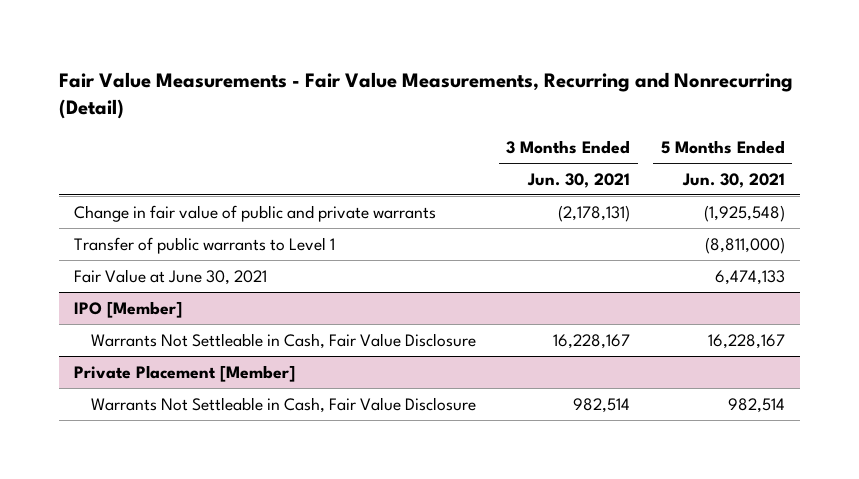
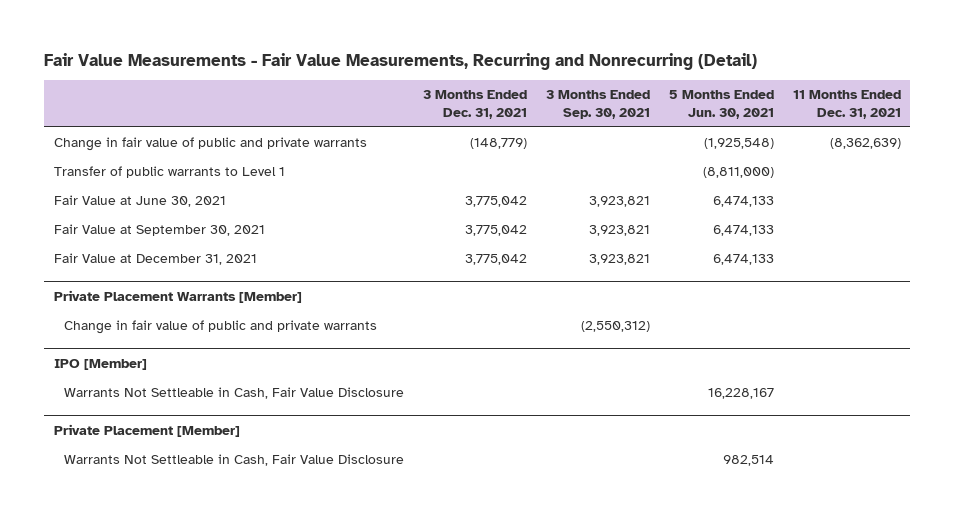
- | 3 Months Ended Jun. 30, 2021 | 5 Months Ended Jun. 30, 2021
+ | 3 Months Ended Dec. 31, 2021 | 3 Months Ended Sep. 30, 2021 | 5 Months Ended Jun. 30, 2021 | 11 Months Ended Dec. 31, 2021
+ Fair Value at September 30, 2021 | 3,775,042 | 3,923,821 | 6,474,133 |
+ Fair Value at December 31, 2021 | 3,775,042 | 3,923,821 | 6,474,133 |
+ Private Placement Warrants [Member]
+ Change in fair value of public and private warrants | | (2,550,312) | |

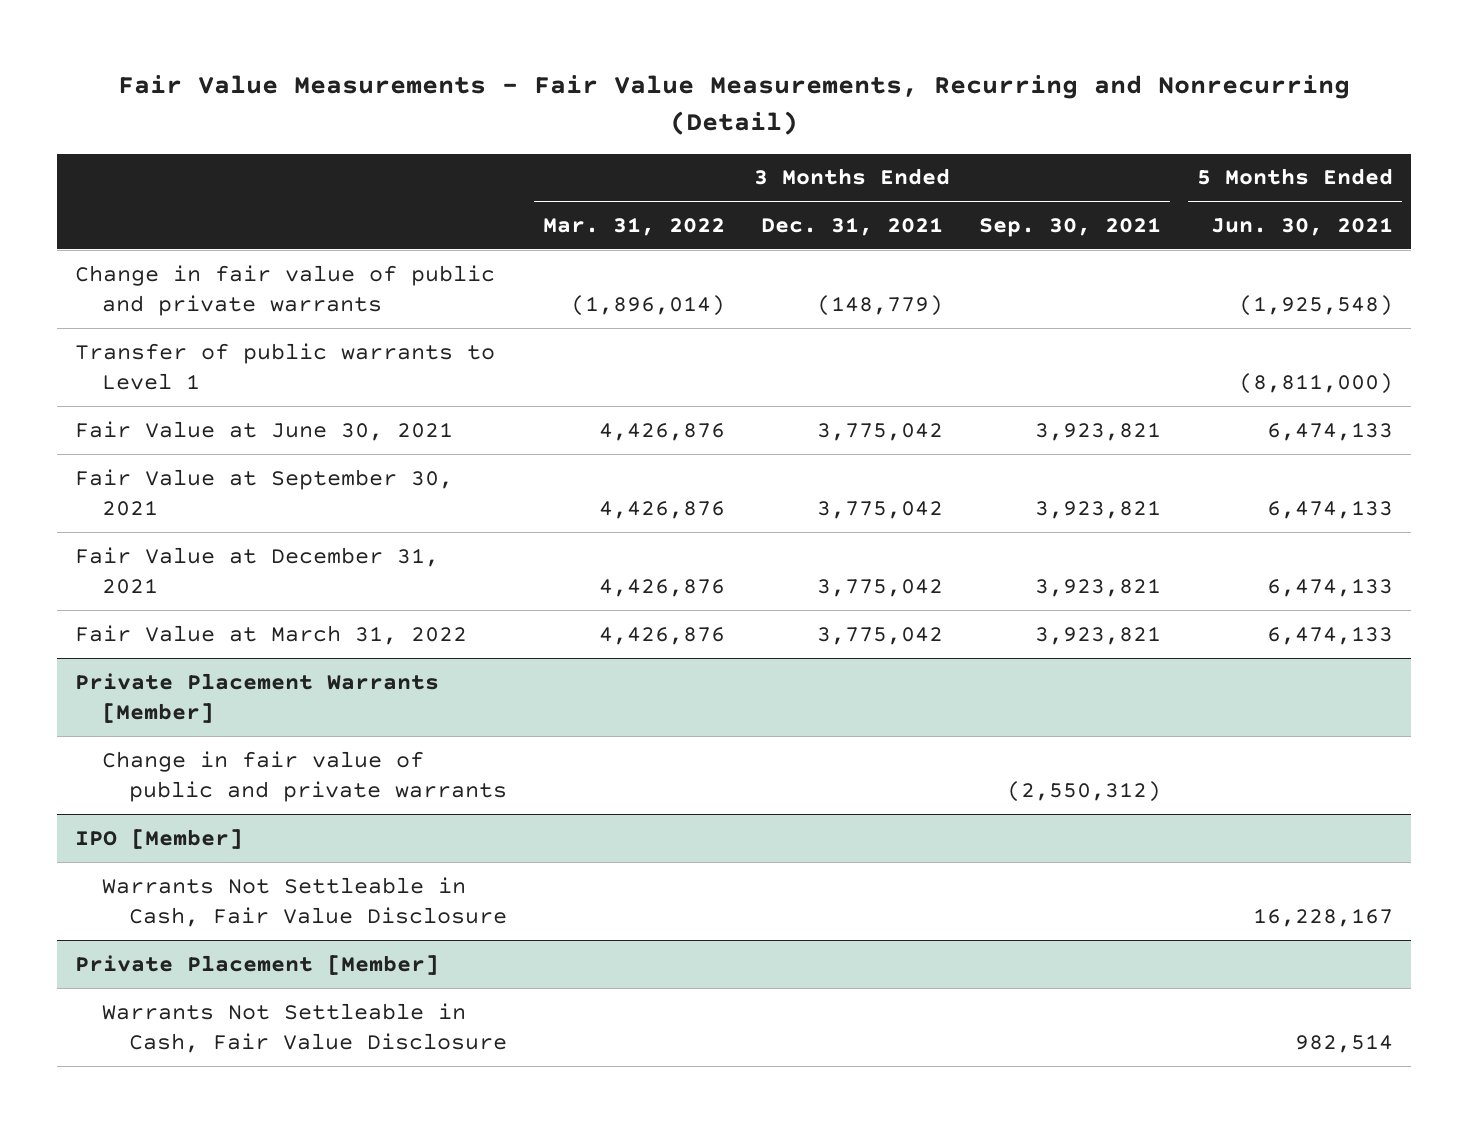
- | 3 Months Ended Dec. 31, 2021 | 3 Months Ended Sep. 30, 2021 | 5 Months Ended Jun. 30, 2021 | 11 Months Ended Dec. 31, 2021
+ | 3 Months Ended Mar. 31, 2022 | 3 Months Ended Dec. 31, 2021 | 3 Months Ended Sep. 30, 2021 | 5 Months Ended Jun. 30, 2021
+ Fair Value at March 31, 2022 | 4,426,876 | 3,775,042 | 3,923,821 | 6,474,133

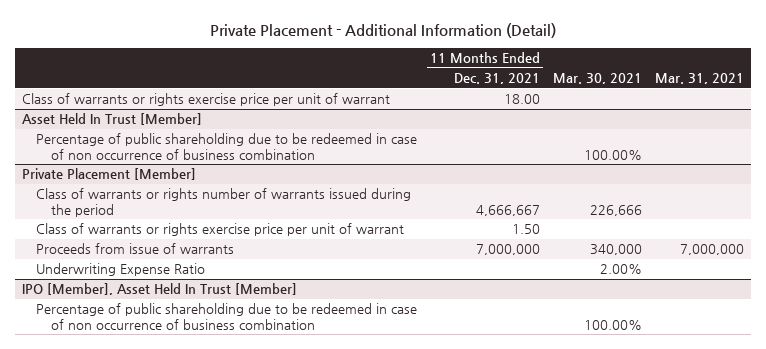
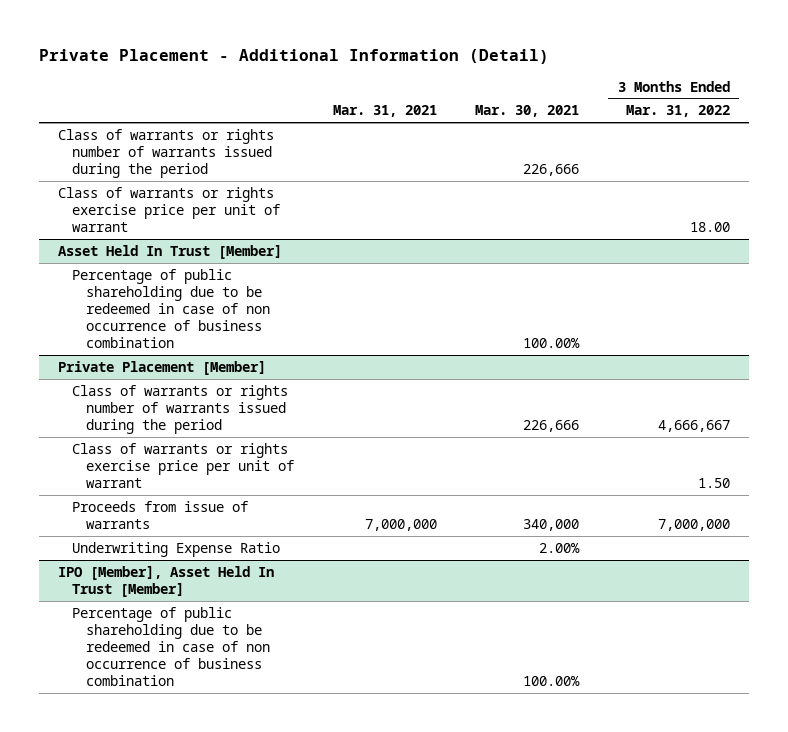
- | 11 Months Ended Dec. 31, 2021 | Mar. 30, 2021 | Mar. 31, 2021
+ | Mar. 31, 2021 | Mar. 30, 2021 | 3 Months Ended Mar. 31, 2022
+ Class of warrants or rights number of warrants issued during the period | | 226,666 |

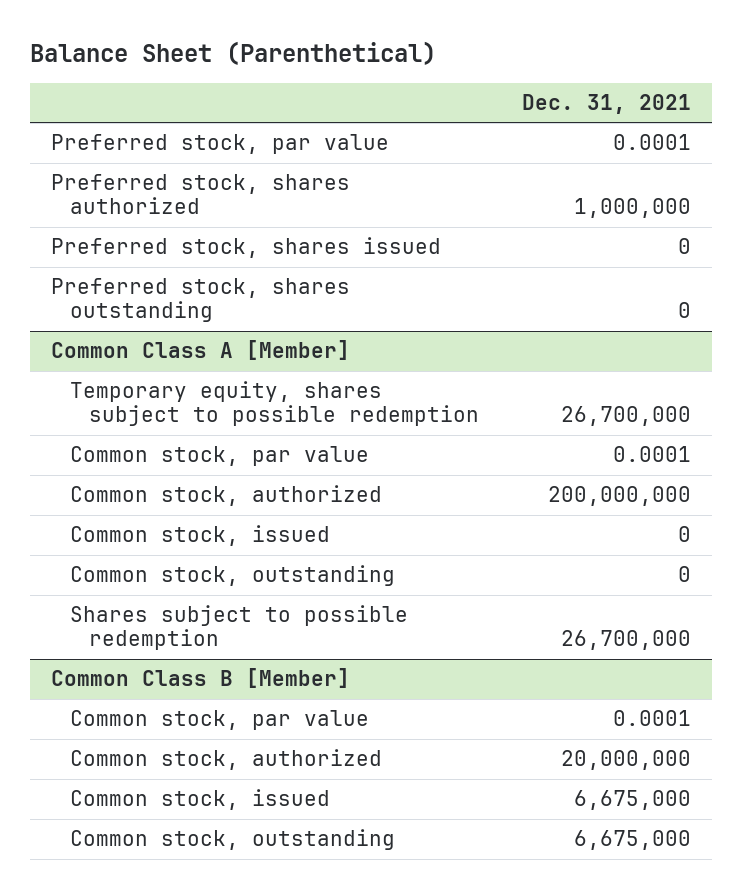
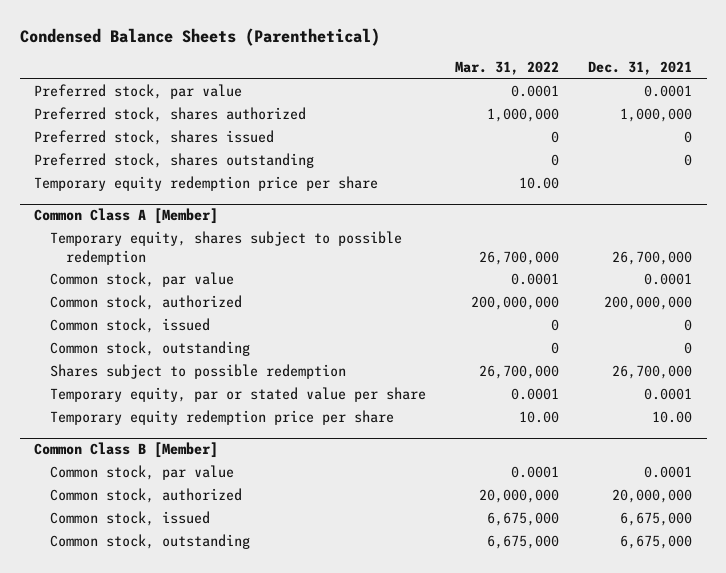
- Balance Sheet (Parenthetical)
+ Condensed Balance Sheets (Parenthetical)
- | Dec. 31, 2021
+ | Mar. 31, 2022 | Dec. 31, 2021
+ Temporary equity redemption price per share | 10.00 |
@ Common Class A [Member]
+ Temporary equity, par or stated value per share | 0.0001 | 0.0001
+ Temporary equity redemption price per share | 10.00 | 10.00

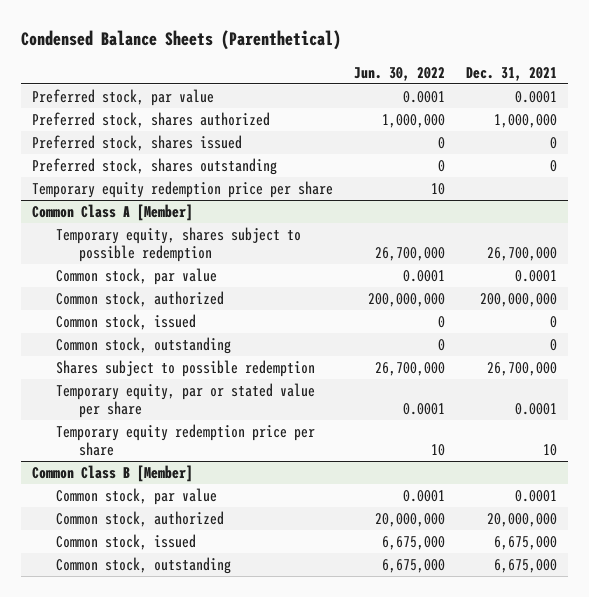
- | Mar. 31, 2022 | Dec. 31, 2021
+ | Jun. 30, 2022 | Dec. 31, 2021
@ Common Class A [Member]
- Temporary equity redemption price per share | 10.00 | 10.00
+ Temporary equity redemption price per share | 10 | 10

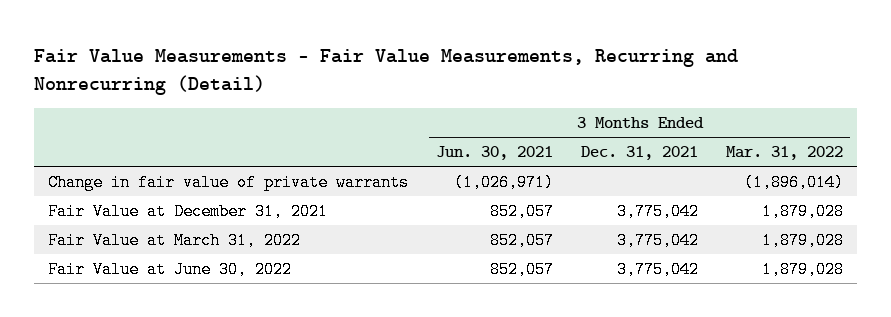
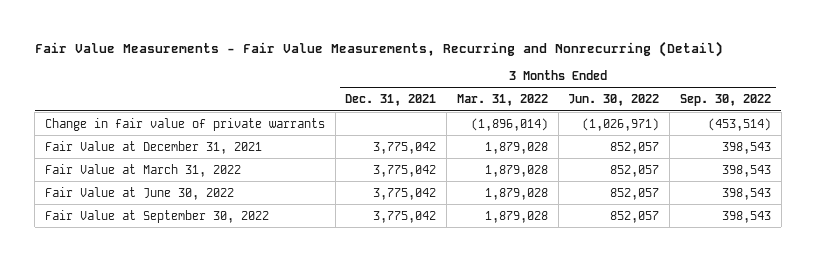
- | 3 Months Ended Jun. 30, 2021 | 3 Months Ended Dec. 31, 2021 | 3 Months Ended Mar. 31, 2022
+ | 3 Months Ended Dec. 31, 2021 | 3 Months Ended Mar. 31, 2022 | 3 Months Ended Jun. 30, 2022 | 3 Months Ended Sep. 30, 2022
+ Fair Value at September 30, 2022 | 3,775,042 | 1,879,028 | 852,057 | 398,543

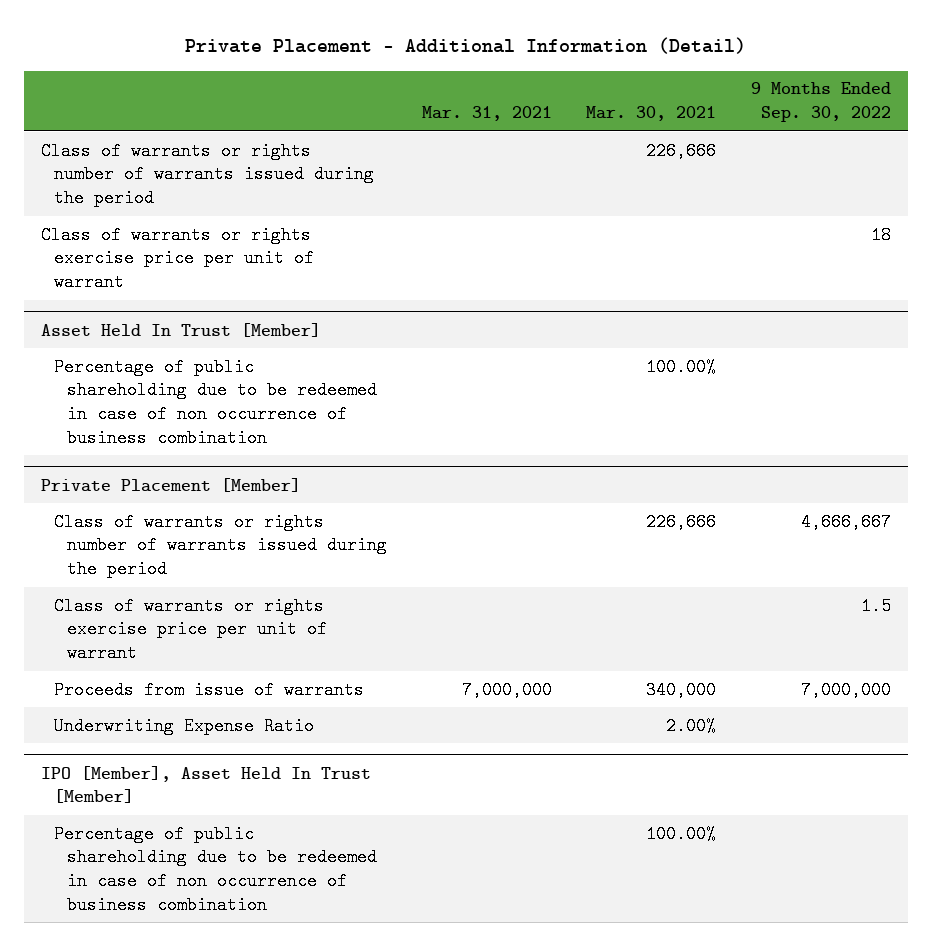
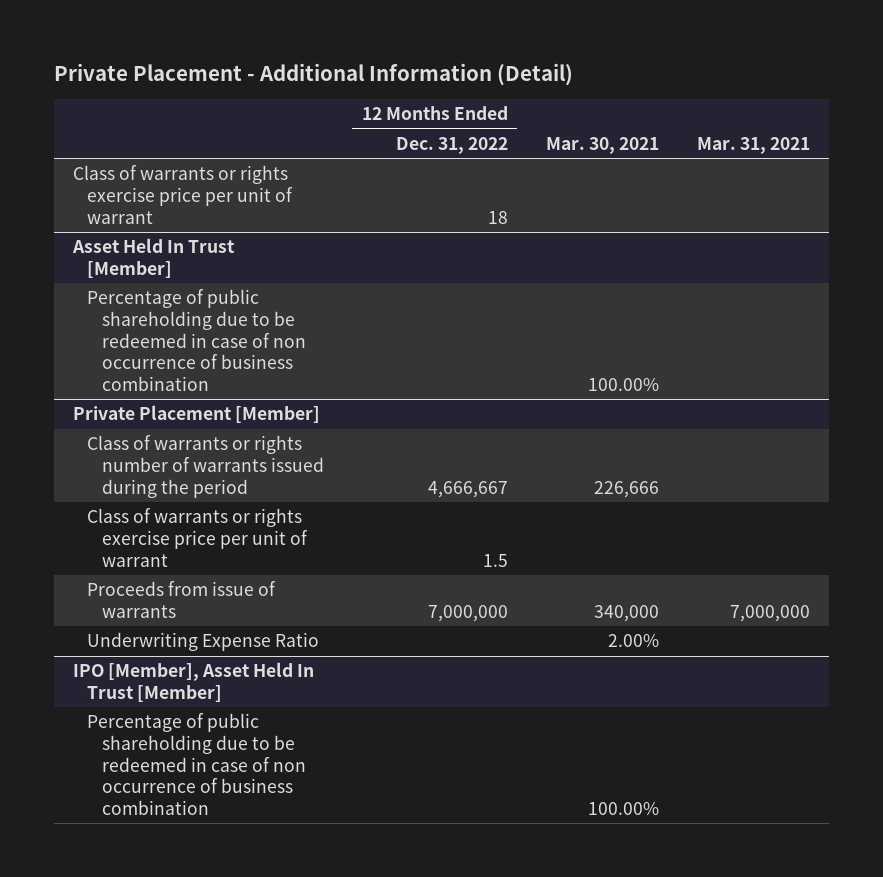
- | Mar. 31, 2021 | Mar. 30, 2021 | 9 Months Ended Sep. 30, 2022
+ | 12 Months Ended Dec. 31, 2022 | Mar. 30, 2021 | Mar. 31, 2021
- Class of warrants or rights number of warrants issued during the period | | 226,666 |

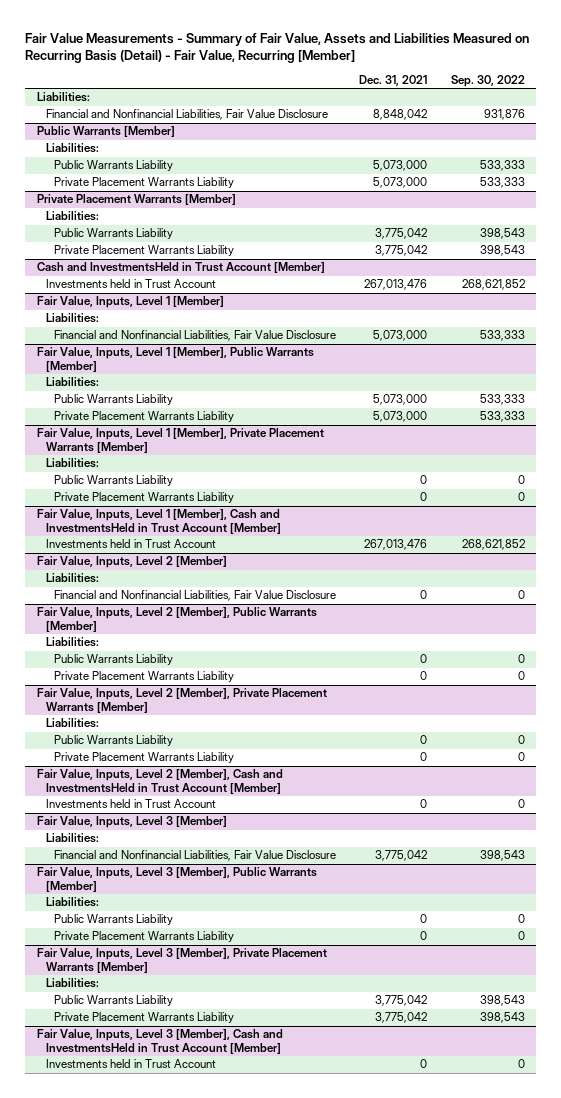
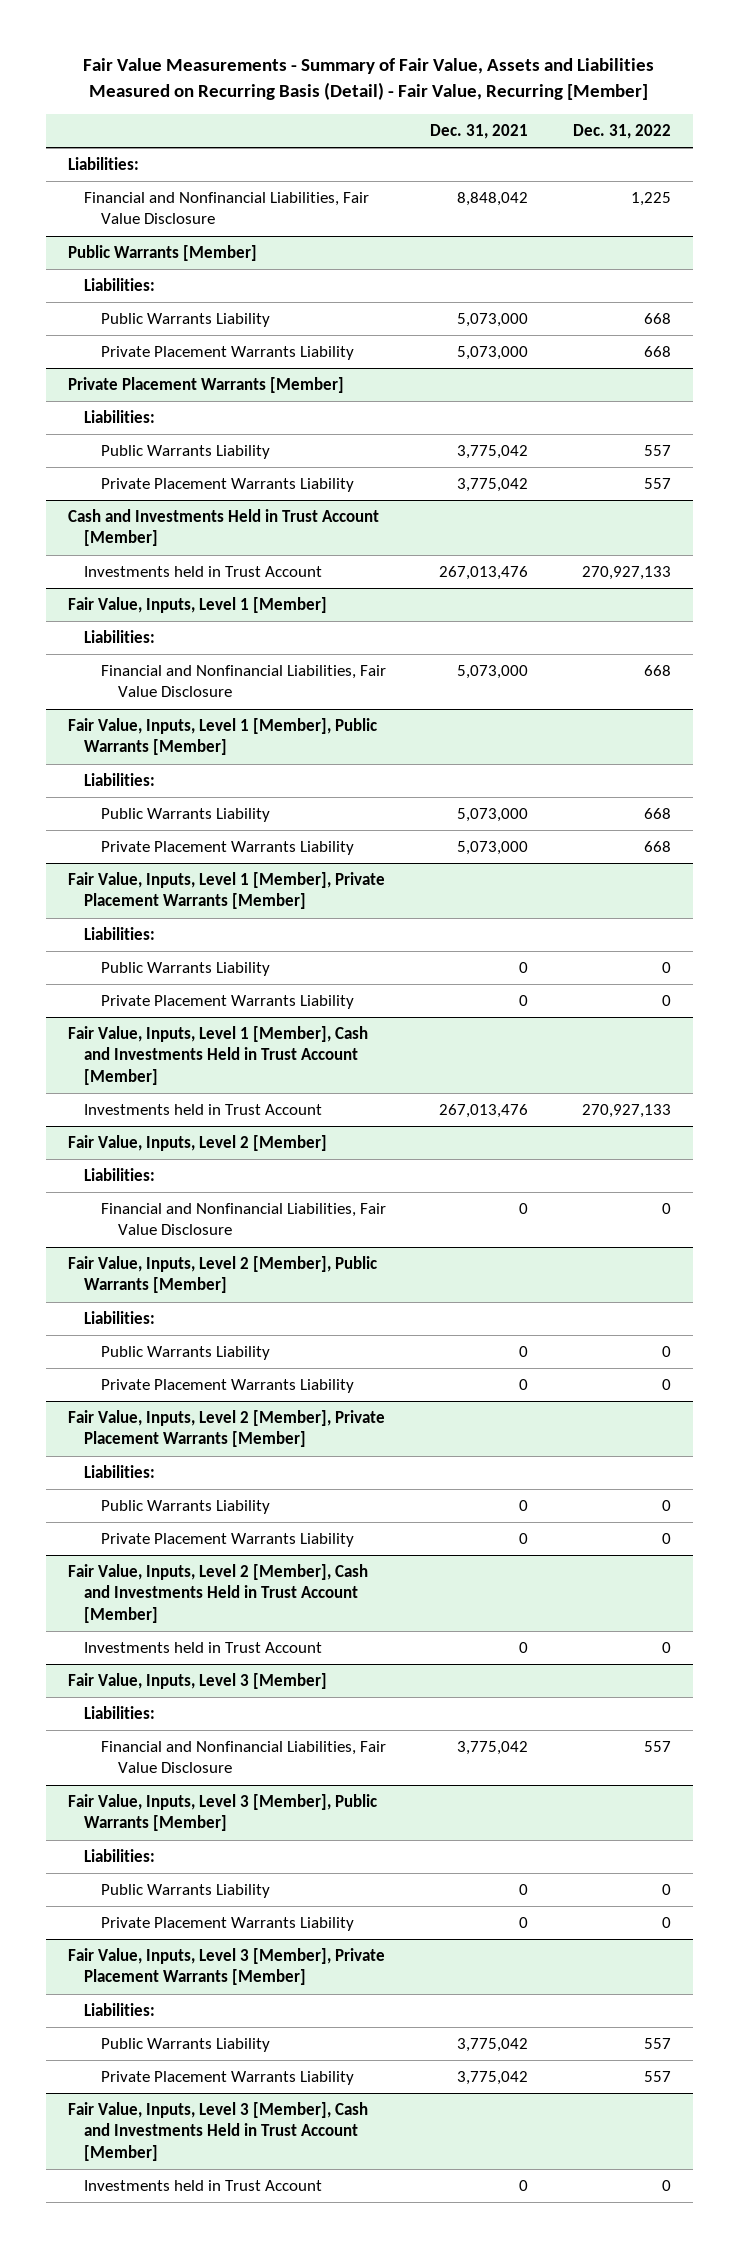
- | Dec. 31, 2021 | Sep. 30, 2022
+ | Dec. 31, 2021 | Dec. 31, 2022
- Cash and InvestmentsHeld in Trust Account [Member]
+ Cash and Investments Held in Trust Account [Member]
- Fair Value, Inputs, Level 1 [Member], Cash and InvestmentsHeld in Trust Account [Member]
+ Fair Value, Inputs, Level 1 [Member], Cash and Investments Held in Trust Account [Member]
- Fair Value, Inputs, Level 2 [Member], Cash and InvestmentsHeld in Trust Account [Member]
+ Fair Value, Inputs, Level 2 [Member], Cash and Investments Held in Trust Account [Member]
- Fair Value, Inputs, Level 3 [Member], Cash and InvestmentsHeld in Trust Account [Member]
+ Fair Value, Inputs, Level 3 [Member], Cash and Investments Held in Trust Account [Member]

